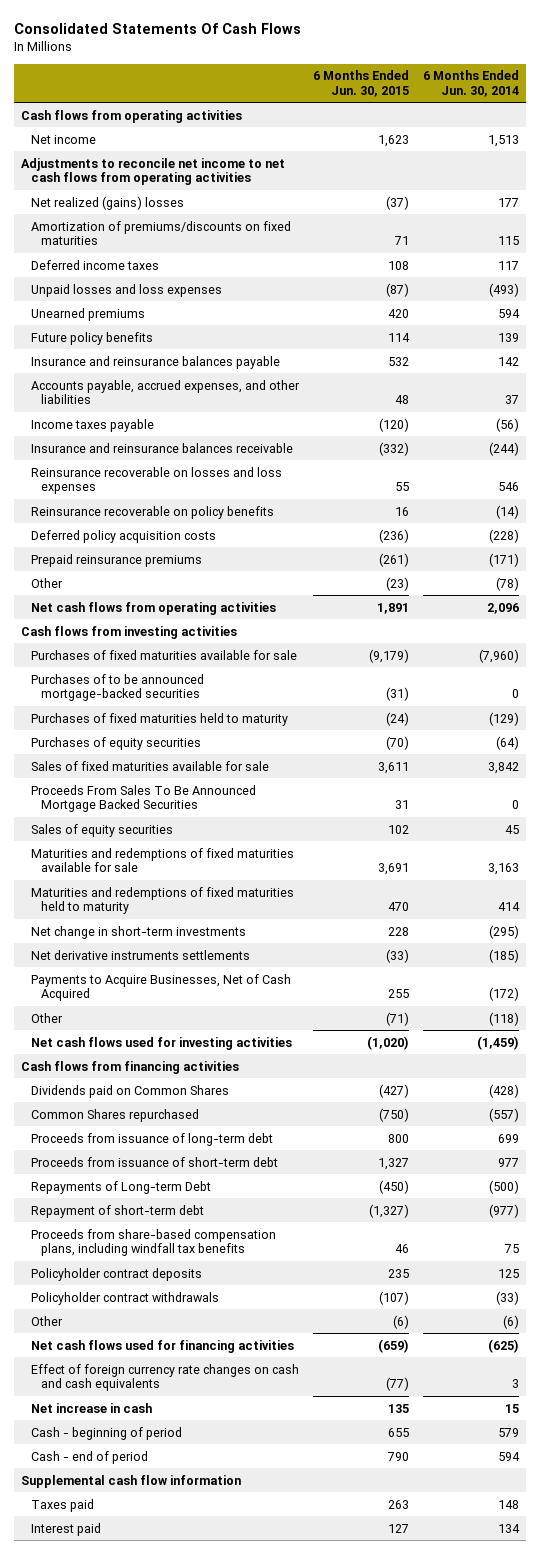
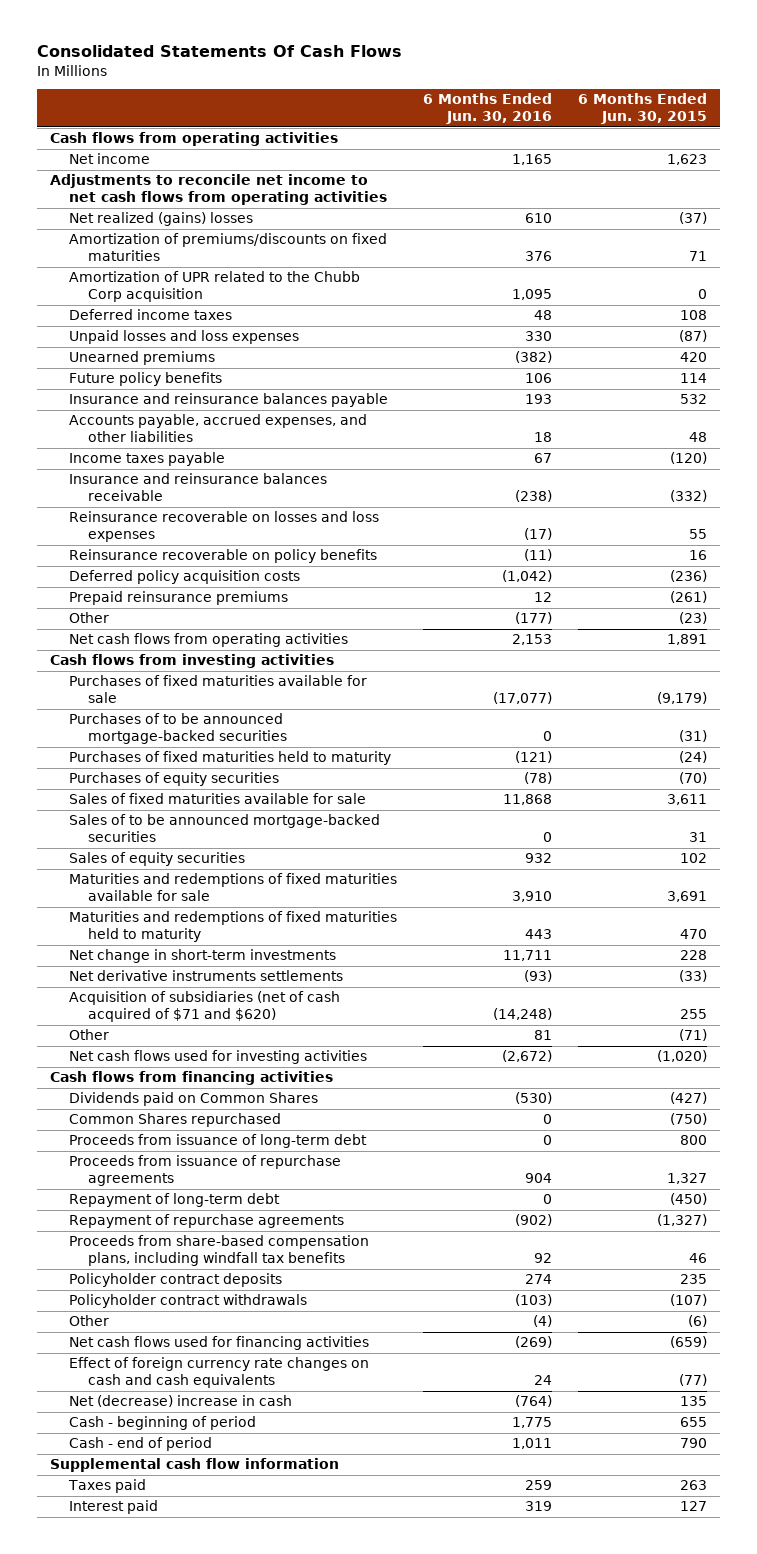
- | 6 Months Ended Jun. 30, 2015 | 6 Months Ended Jun. 30, 2014
+ | 6 Months Ended Jun. 30, 2016 | 6 Months Ended Jun. 30, 2015
+ Amortization of UPR related to the Chubb Corp acquisition | 1,095 | 0
- Proceeds From Sales To Be Announced Mortgage Backed Securities | 31 | 0
+ Sales of to be announced mortgage-backed securities | 0 | 31
- Payments to Acquire Businesses, Net of Cash Acquired | 255 | (172)
+ Acquisition of subsidiaries (net of cash acquired of $71 and $620) | (14,248) | 255
- Proceeds from issuance of short-term debt | 1,327 | 977
- Repayments of Long-term Debt | (450) | (500)
- Repayment of short-term debt | (1,327) | (977)
+ Proceeds from issuance of repurchase agreements | 904 | 1,327
+ Repayment of long-term debt | 0 | (450)
+ Repayment of repurchase agreements | (902) | (1,327)
- Net increase in cash | 135 | 15
+ Net (decrease) increase in cash | (764) | 135

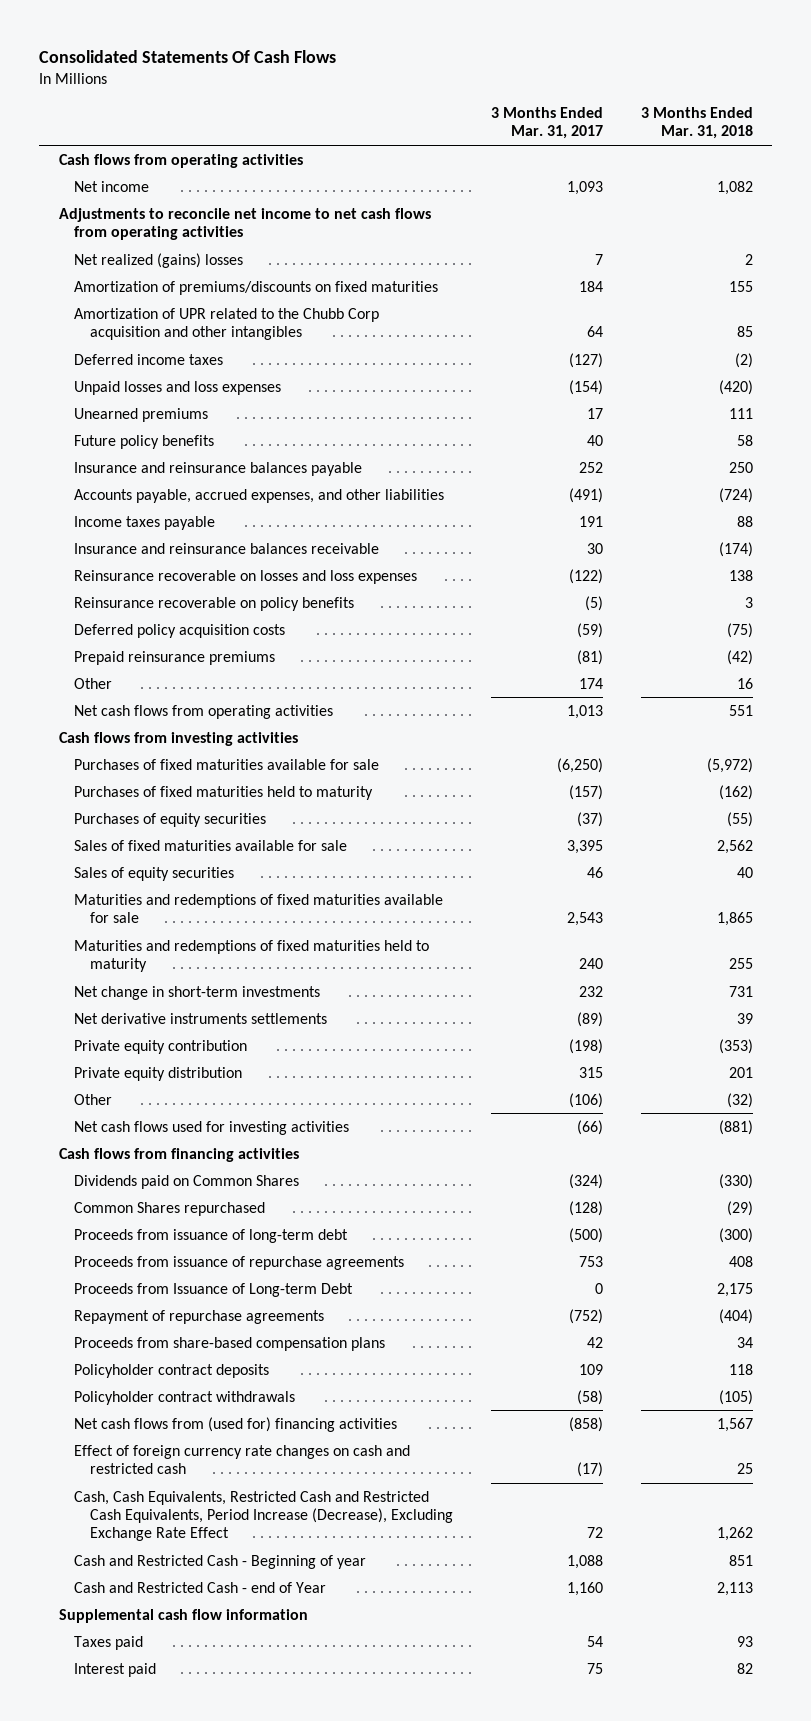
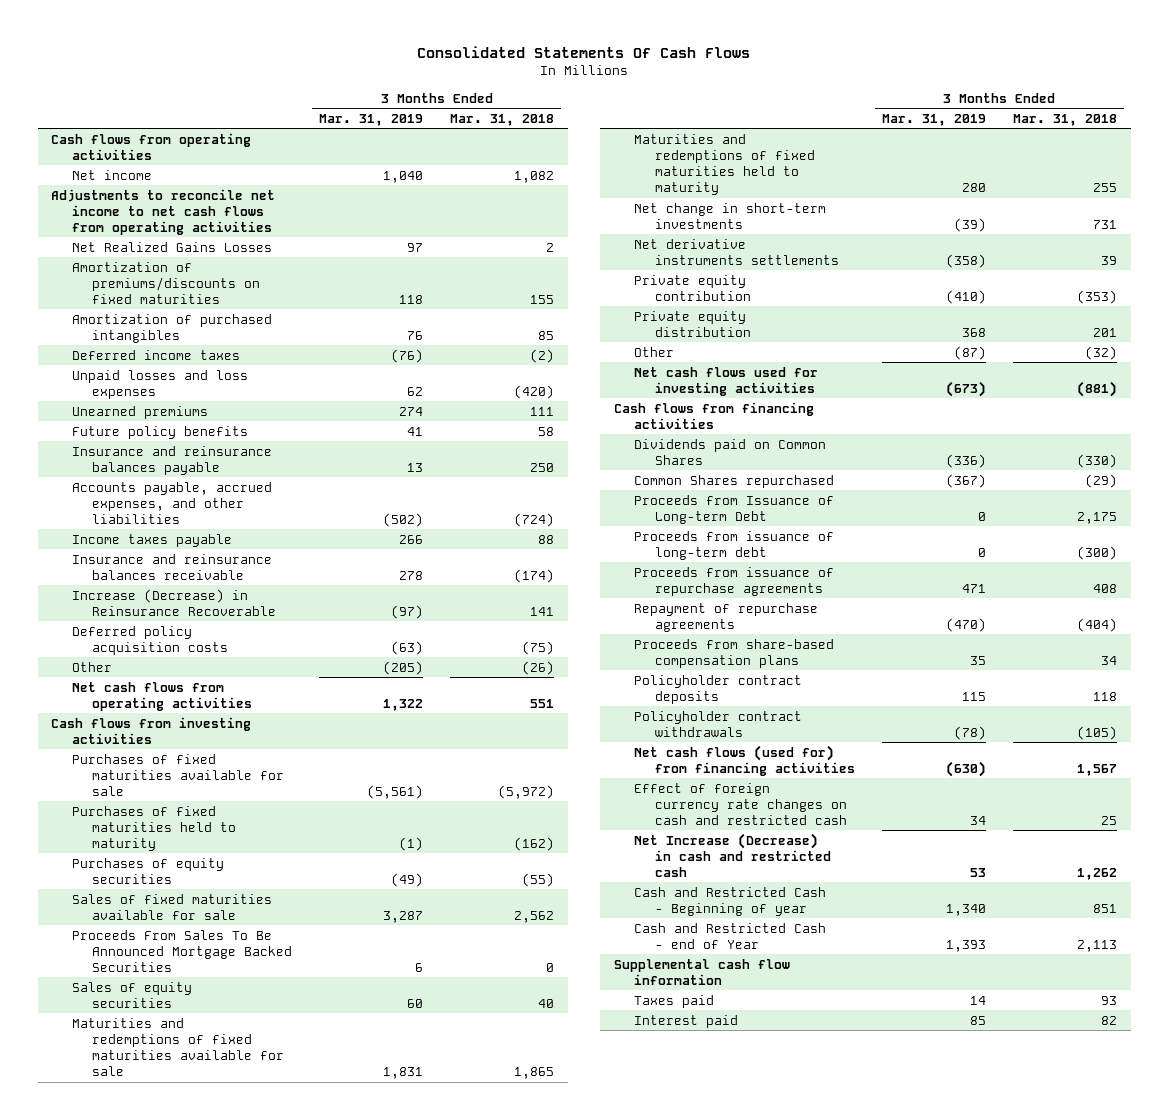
- | 3 Months Ended Mar. 31, 2017 | 3 Months Ended Mar. 31, 2018
+ | 3 Months Ended Mar. 31, 2019 | 3 Months Ended Mar. 31, 2018
- Net realized (gains) losses | 7 | 2
+ Net Realized Gains Losses | 97 | 2
- Amortization of UPR related to the Chubb Corp acquisition and other intangibles | 64 | 85
+ Amortization of purchased intangibles | 76 | 85
- Reinsurance recoverable on losses and loss expenses | (122) | 138
- Reinsurance recoverable on policy benefits | (5) | 3
+ Increase (Decrease) in Reinsurance Recoverable | (97) | 141
- Prepaid reinsurance premiums | (81) | (42)
- Other | 174 | 16
+ Other | (205) | (26)
+ Proceeds From Sales To Be Announced Mortgage Backed Securities | 6 | 0
moved up: Proceeds from Issuance of Long-term Debt | 0 | 2,175
- Net cash flows from (used for) financing activities | (858) | 1,567
+ Net cash flows (used for) from financing activities | (630) | 1,567
- Cash, Cash Equivalents, Restricted Cash and Restricted Cash Equivalents, Period Increase (Decrease), Excluding Exchange Rate Effect | 72 | 1,262
+ Net Increase (Decrease) in cash and restricted cash | 53 | 1,262

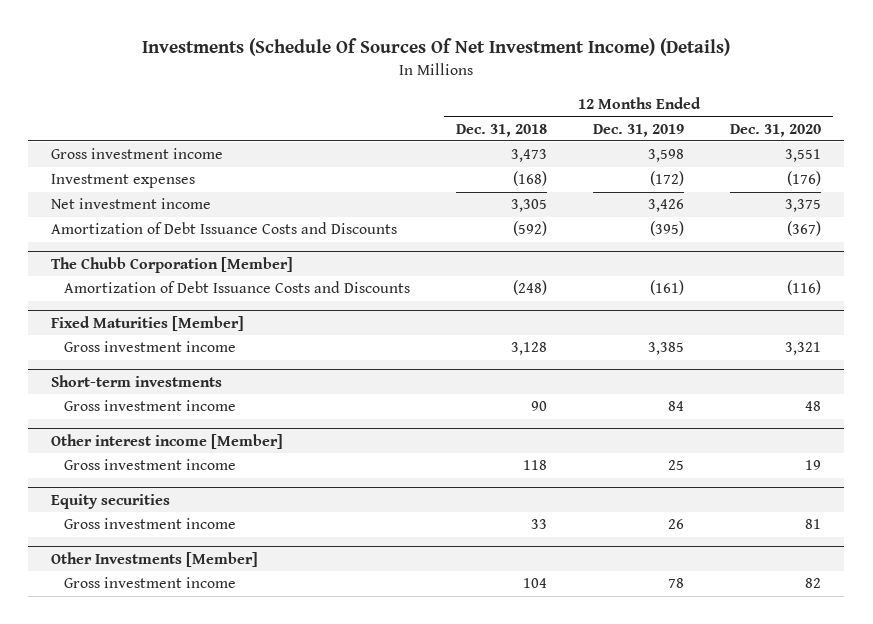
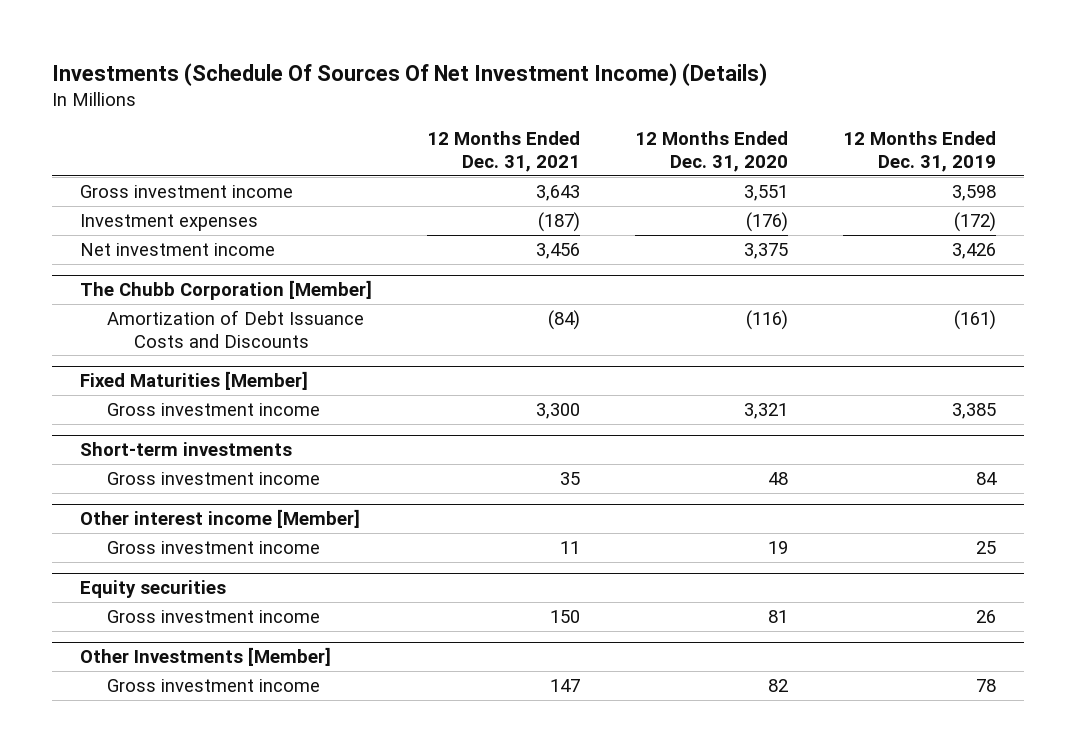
- | 12 Months Ended Dec. 31, 2018 | 12 Months Ended Dec. 31, 2019 | 12 Months Ended Dec. 31, 2020
+ | 12 Months Ended Dec. 31, 2021 | 12 Months Ended Dec. 31, 2020 | 12 Months Ended Dec. 31, 2019
- Amortization of Debt Issuance Costs and Discounts | (592) | (395) | (367)

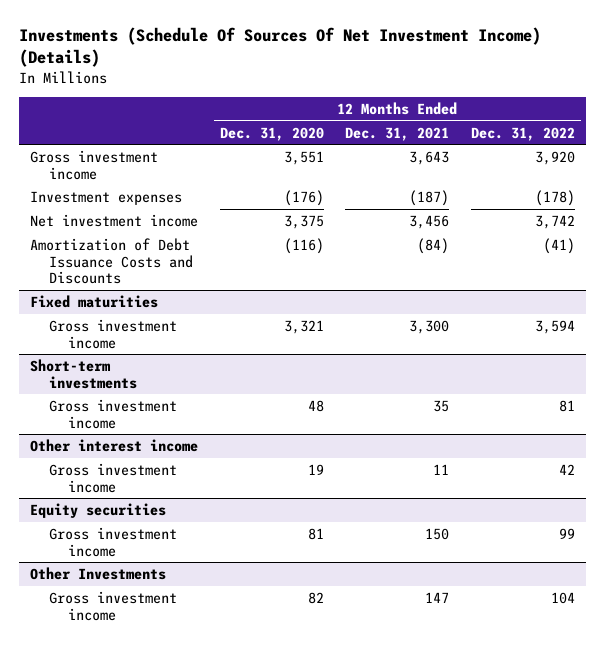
- | 12 Months Ended Dec. 31, 2021 | 12 Months Ended Dec. 31, 2020 | 12 Months Ended Dec. 31, 2019
+ | 12 Months Ended Dec. 31, 2020 | 12 Months Ended Dec. 31, 2021 | 12 Months Ended Dec. 31, 2022
- The Chubb Corporation [Member]
- Fixed Maturities [Member]
+ Fixed maturities
- Other interest income [Member]
+ Other interest income
- Other Investments [Member]
+ Other Investments

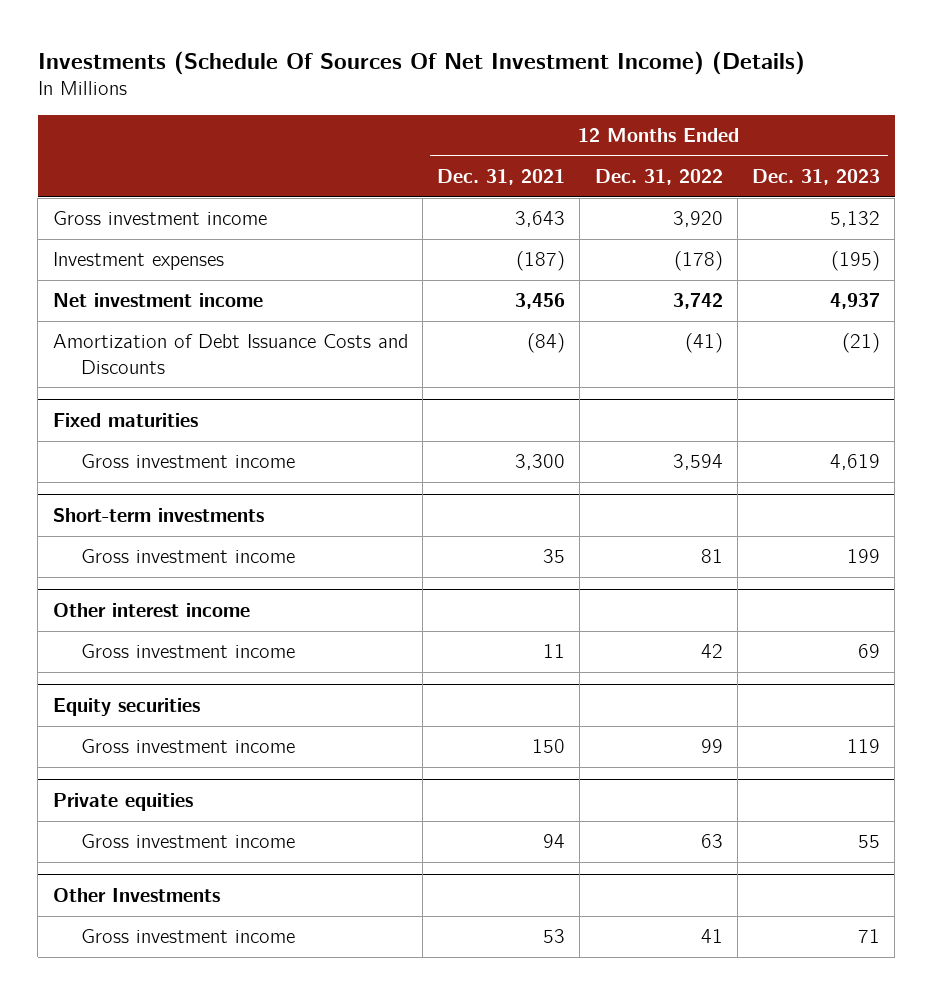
- | 12 Months Ended Dec. 31, 2020 | 12 Months Ended Dec. 31, 2021 | 12 Months Ended Dec. 31, 2022
+ | 12 Months Ended Dec. 31, 2021 | 12 Months Ended Dec. 31, 2022 | 12 Months Ended Dec. 31, 2023
+ Private equities
+ Gross investment income | 94 | 63 | 55
@ Other Investments
- Gross investment income | 82 | 147 | 104
+ Gross investment income | 53 | 41 | 71

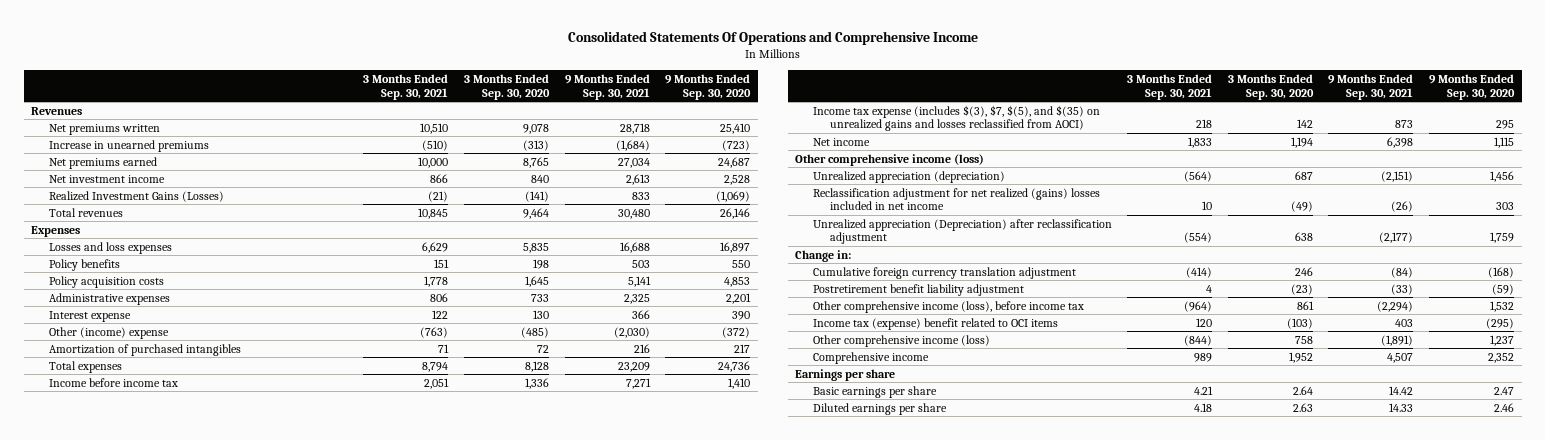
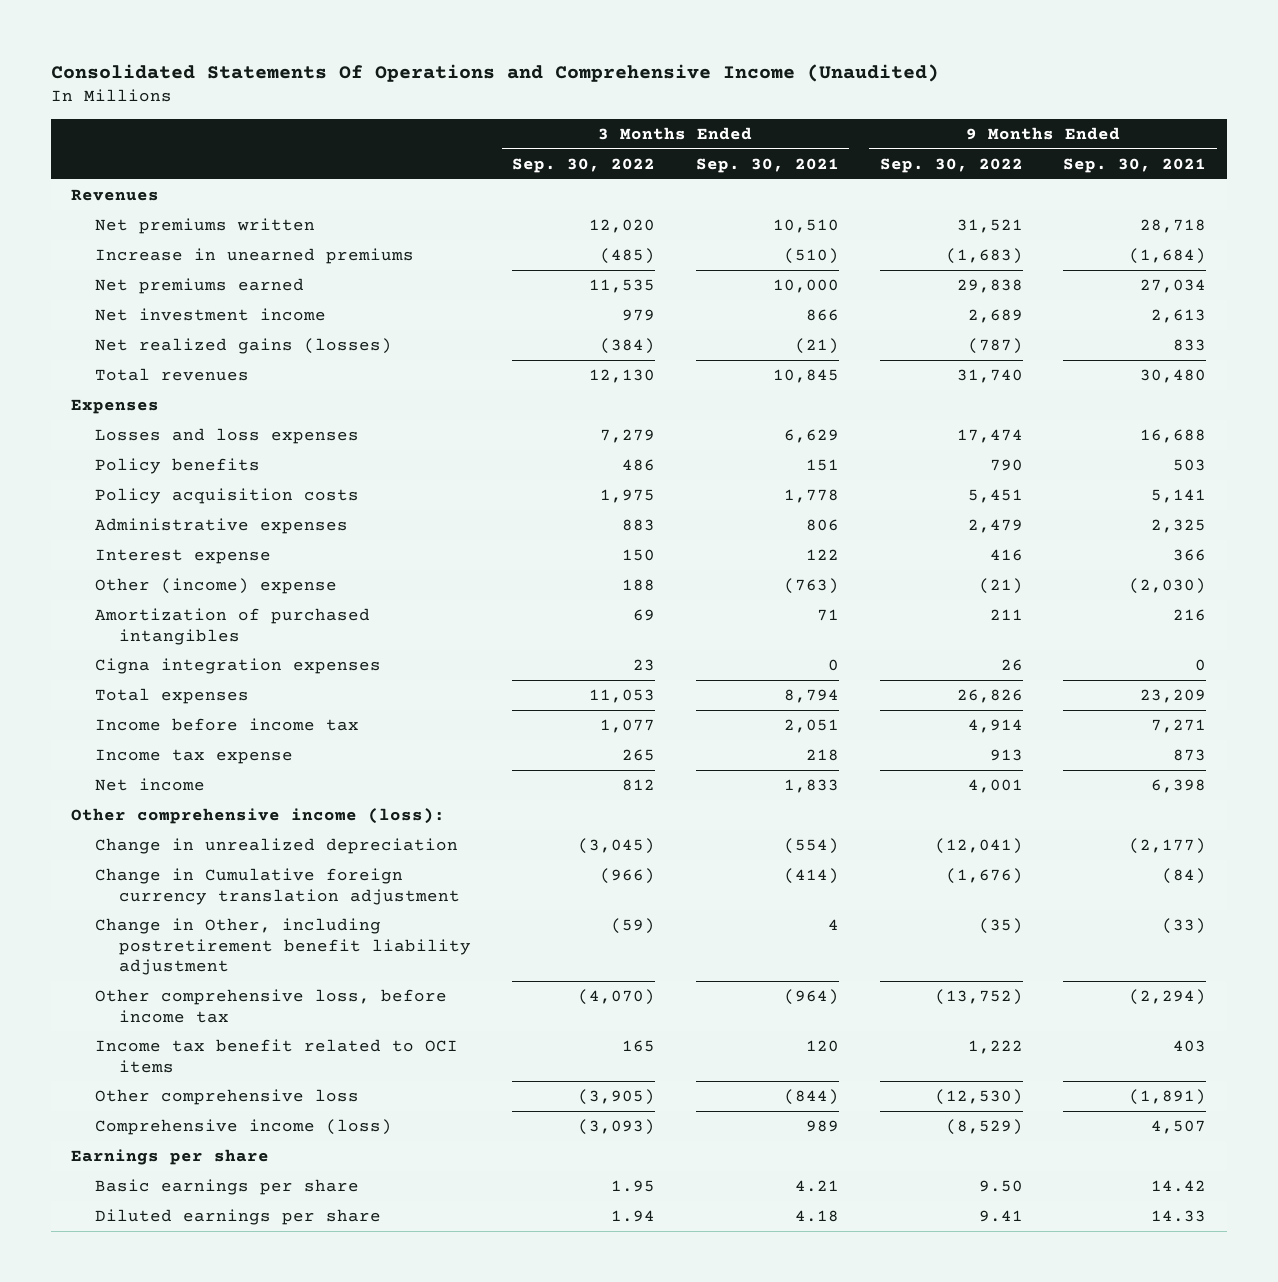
- Consolidated Statements Of Operations and Comprehensive Income
+ Consolidated Statements Of Operations and Comprehensive Income (Unaudited)
- | 3 Months Ended Sep. 30, 2021 | 3 Months Ended Sep. 30, 2020 | 9 Months Ended Sep. 30, 2021 | 9 Months Ended Sep. 30, 2020
+ | 3 Months Ended Sep. 30, 2022 | 3 Months Ended Sep. 30, 2021 | 9 Months Ended Sep. 30, 2022 | 9 Months Ended Sep. 30, 2021
- Realized Investment Gains (Losses) | (21) | (141) | 833 | (1,069)
+ Net realized gains (losses) | (384) | (21) | (787) | 833
+ Cigna integration expenses | 23 | 0 | 26 | 0
- Income tax expense (includes $(3), $7, $(5), and $(35) on unrealized gains and losses reclassified from AOCI) | 218 | 142 | 873 | 295
+ Income tax expense | 265 | 218 | 913 | 873
- Other comprehensive income (loss)
- Unrealized appreciation (depreciation) | (564) | 687 | (2,151) | 1,456
- Reclassification adjustment for net realized (gains) losses included in net income | 10 | (49) | (26) | 303
- Unrealized appreciation (Depreciation) after reclassification adjustment | (554) | 638 | (2,177) | 1,759
- Change in:
- Cumulative foreign currency translation adjustment | (414) | 246 | (84) | (168)
- Postretirement benefit liability adjustment | 4 | (23) | (33) | (59)
- Other comprehensive income (loss), before income tax | (964) | 861 | (2,294) | 1,532
- Income tax (expense) benefit related to OCI items | 120 | (103) | 403 | (295)
- Other comprehensive income (loss) | (844) | 758 | (1,891) | 1,237
- Comprehensive income | 989 | 1,952 | 4,507 | 2,352
+ Other comprehensive income (loss):
+ Change in unrealized depreciation | (3,045) | (554) | (12,041) | (2,177)
+ Change in Cumulative foreign currency translation adjustment | (966) | (414) | (1,676) | (84)
+ Change in Other, including postretirement benefit liability adjustment | (59) | 4 | (35) | (33)
+ Other comprehensive loss, before income tax | (4,070) | (964) | (13,752) | (2,294)
+ Income tax benefit related to OCI items | 165 | 120 | 1,222 | 403
+ Other comprehensive loss | (3,905) | (844) | (12,530) | (1,891)
+ Comprehensive income (loss) | (3,093) | 989 | (8,529) | 4,507

